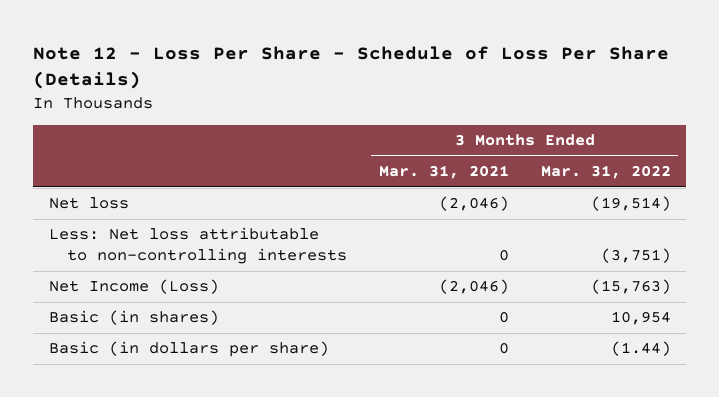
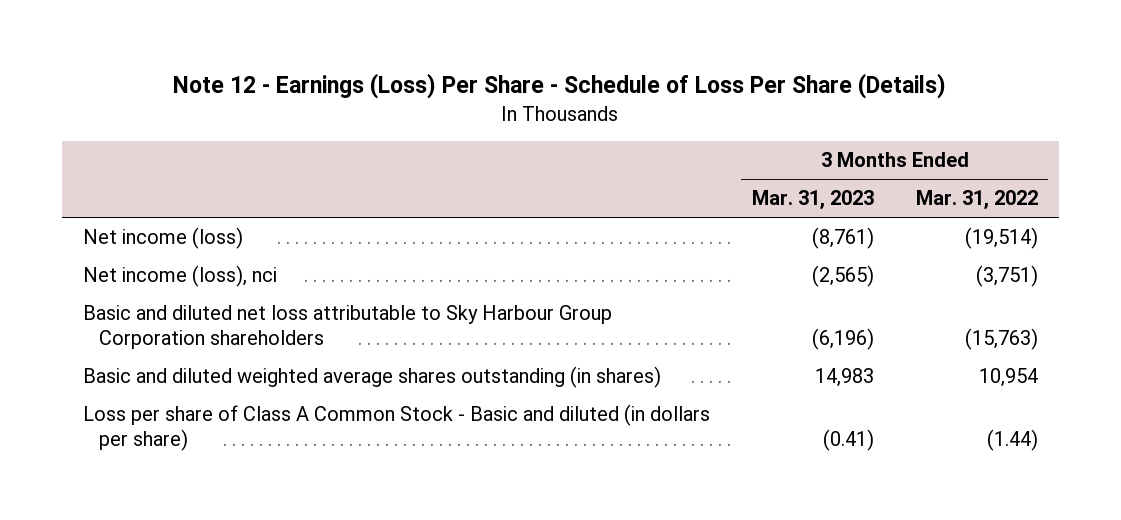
- Note 12 - Loss Per Share - Schedule of Loss Per Share (Details)
+ Note 12 - Earnings (Loss) Per Share - Schedule of Loss Per Share (Details)
- | 3 Months Ended Mar. 31, 2021 | 3 Months Ended Mar. 31, 2022
+ | 3 Months Ended Mar. 31, 2023 | 3 Months Ended Mar. 31, 2022
- Net loss | (2,046) | (19,514)
- Less: Net loss attributable to non-controlling interests | 0 | (3,751)
- Net Income (Loss) | (2,046) | (15,763)
- Basic (in shares) | 0 | 10,954
- Basic (in dollars per share) | 0 | (1.44)
+ Net income (loss) | (8,761) | (19,514)
+ Net income (loss), nci | (2,565) | (3,751)
+ Basic and diluted net loss attributable to Sky Harbour Group Corporation shareholders | (6,196) | (15,763)
+ Basic and diluted weighted average shares outstanding (in shares) | 14,983 | 10,954
+ Loss per share of Class A Common Stock - Basic and diluted (in dollars per share) | (0.41) | (1.44)

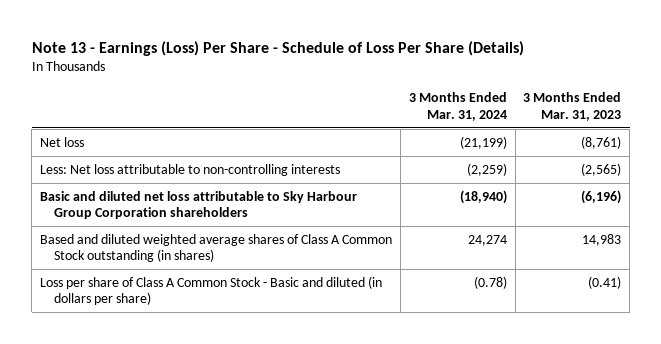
- Note 12 - Earnings (Loss) Per Share - Schedule of Loss Per Share (Details)
+ Note 13 - Earnings (Loss) Per Share - Schedule of Loss Per Share (Details)
- | 3 Months Ended Mar. 31, 2023 | 3 Months Ended Mar. 31, 2022
+ | 3 Months Ended Mar. 31, 2024 | 3 Months Ended Mar. 31, 2023
- Net income (loss) | (8,761) | (19,514)
- Net income (loss), nci | (2,565) | (3,751)
+ Net loss | (21,199) | (8,761)
+ Less: Net loss attributable to non-controlling interests | (2,259) | (2,565)
- Basic and diluted weighted average shares outstanding (in shares) | 14,983 | 10,954
+ Based and diluted weighted average shares of Class A Common Stock outstanding (in shares) | 24,274 | 14,983

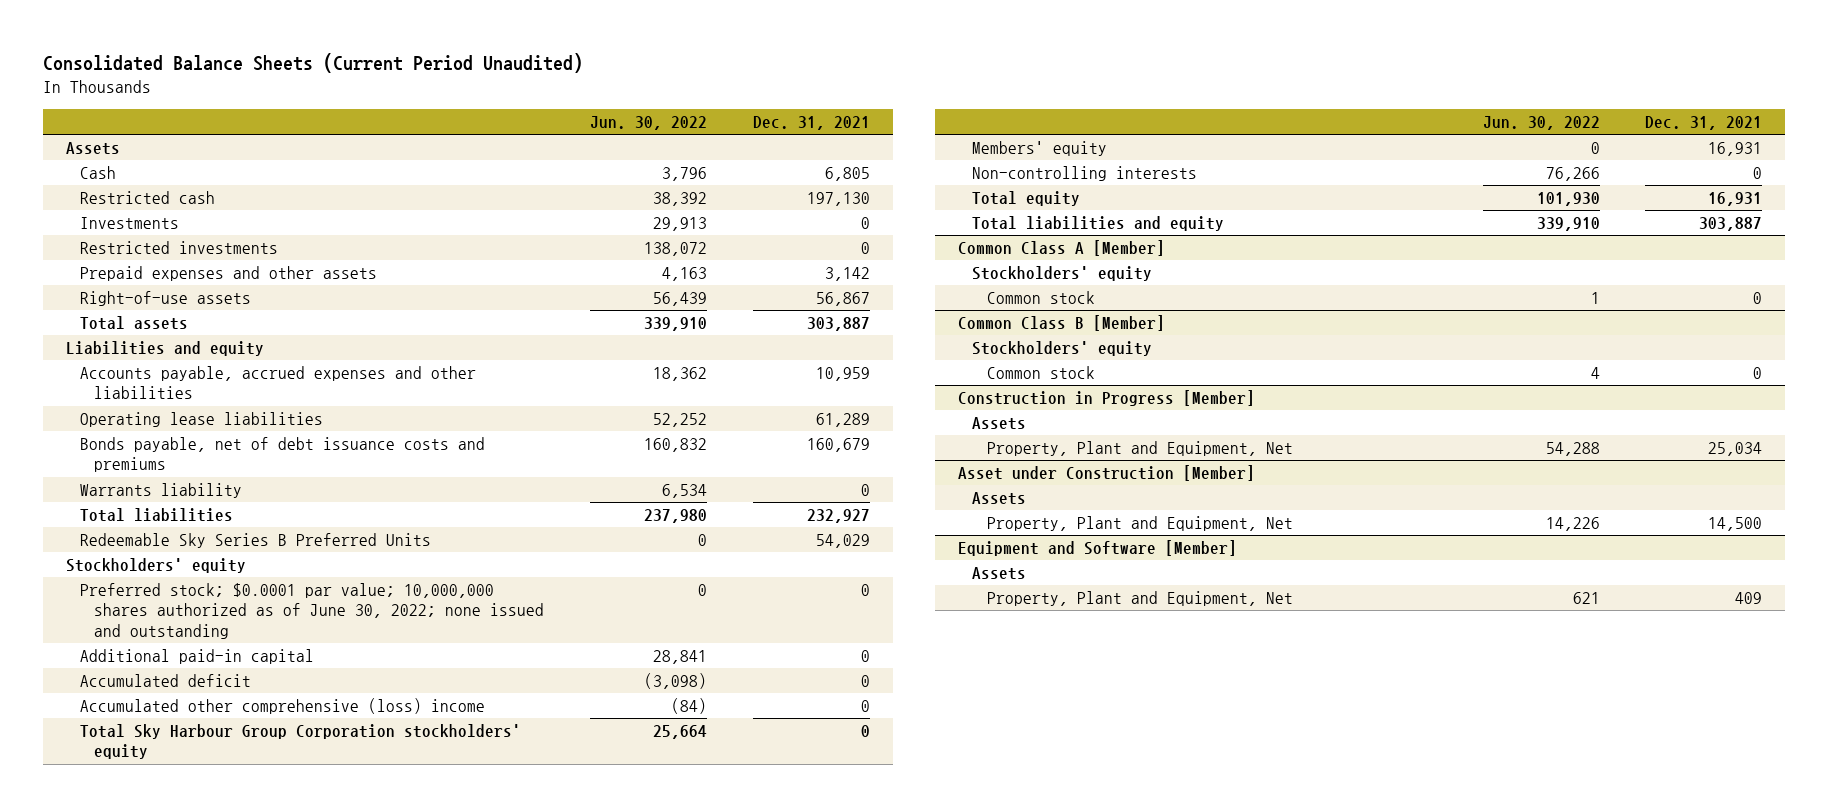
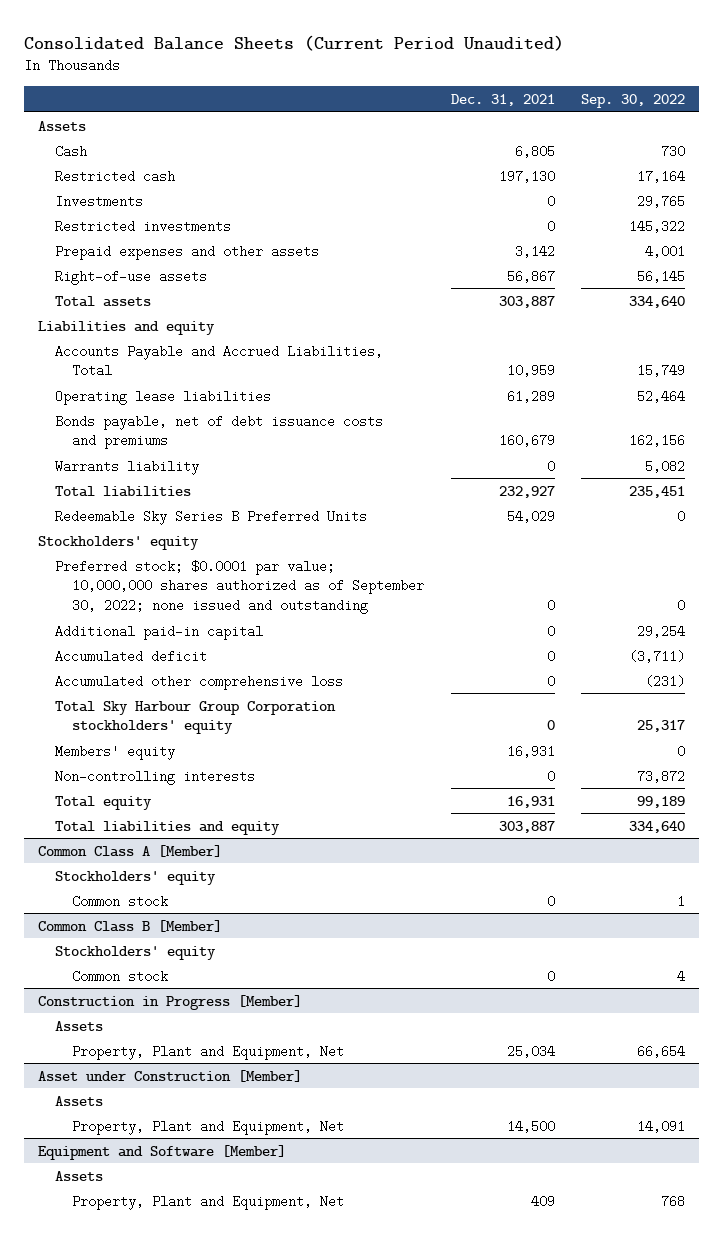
- | Jun. 30, 2022 | Dec. 31, 2021
+ | Dec. 31, 2021 | Sep. 30, 2022
- Accounts payable, accrued expenses and other liabilities | 18,362 | 10,959
+ Accounts Payable and Accrued Liabilities, Total | 10,959 | 15,749
- Preferred stock; $0.0001 par value; 10,000,000 shares authorized as of June 30, 2022; none issued and outstanding | 0 | 0
+ Preferred stock; $0.0001 par value; 10,000,000 shares authorized as of September 30, 2022; none issued and outstanding | 0 | 0
- Accumulated other comprehensive (loss) income | (84) | 0
+ Accumulated other comprehensive loss | 0 | (231)

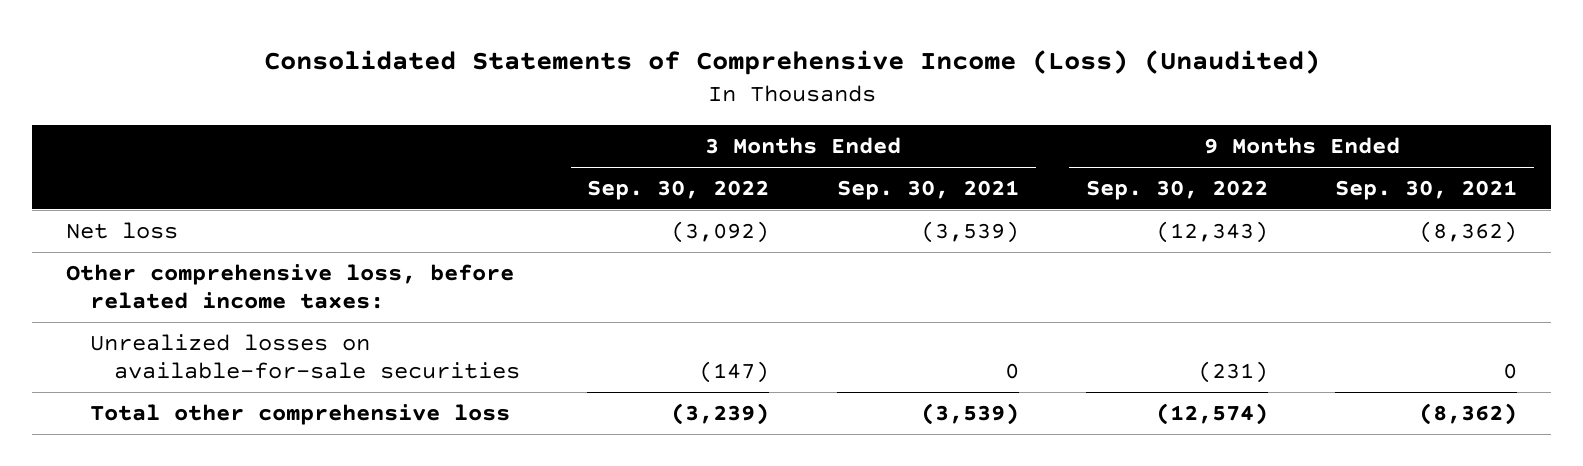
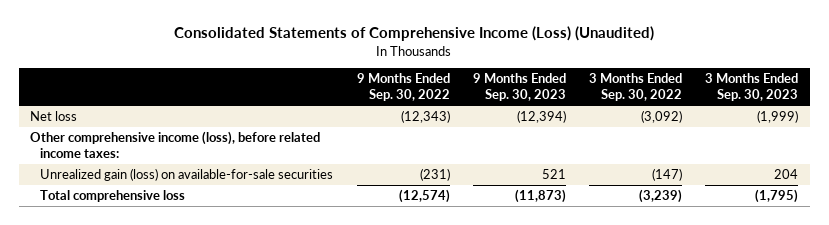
- | 3 Months Ended Sep. 30, 2022 | 3 Months Ended Sep. 30, 2021 | 9 Months Ended Sep. 30, 2022 | 9 Months Ended Sep. 30, 2021
+ | 9 Months Ended Sep. 30, 2022 | 9 Months Ended Sep. 30, 2023 | 3 Months Ended Sep. 30, 2022 | 3 Months Ended Sep. 30, 2023
- Other comprehensive loss, before related income taxes:
- Unrealized losses on available-for-sale securities | (147) | 0 | (231) | 0
- Total other comprehensive loss | (3,239) | (3,539) | (12,574) | (8,362)
+ Other comprehensive income (loss), before related income taxes:
+ Unrealized gain (loss) on available-for-sale securities | (231) | 521 | (147) | 204
+ Total comprehensive loss | (12,574) | (11,873) | (3,239) | (1,795)

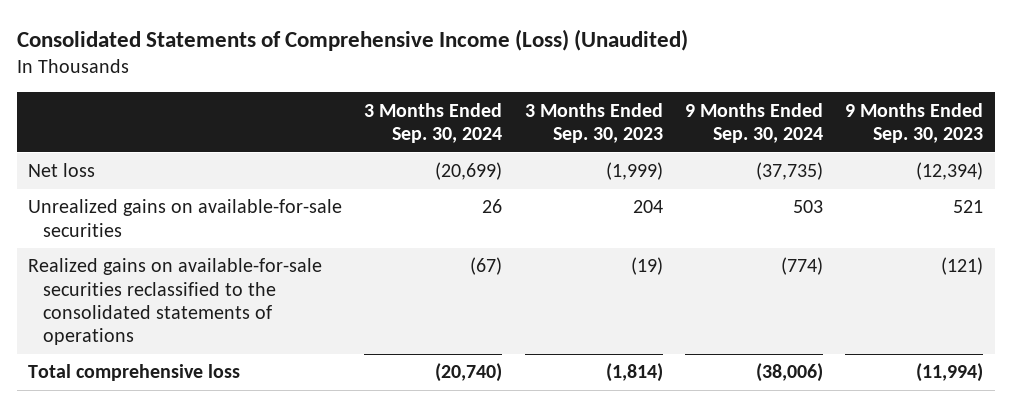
- | 9 Months Ended Sep. 30, 2022 | 9 Months Ended Sep. 30, 2023 | 3 Months Ended Sep. 30, 2022 | 3 Months Ended Sep. 30, 2023
+ | 3 Months Ended Sep. 30, 2024 | 3 Months Ended Sep. 30, 2023 | 9 Months Ended Sep. 30, 2024 | 9 Months Ended Sep. 30, 2023
- Other comprehensive income (loss), before related income taxes:
- Unrealized gain (loss) on available-for-sale securities | (231) | 521 | (147) | 204
- Total comprehensive loss | (12,574) | (11,873) | (3,239) | (1,795)
+ Unrealized gains on available-for-sale securities | 26 | 204 | 503 | 521
+ Realized gains on available-for-sale securities reclassified to the consolidated statements of operations | (67) | (19) | (774) | (121)
+ Total comprehensive loss | (20,740) | (1,814) | (38,006) | (11,994)

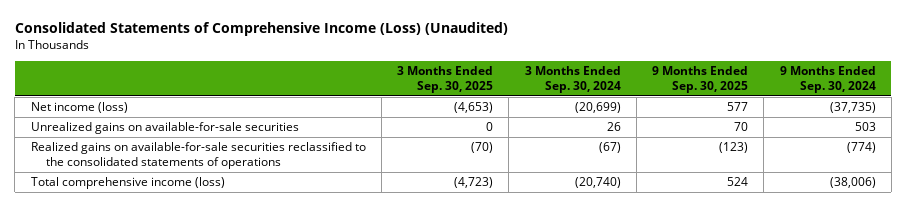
- | 3 Months Ended Sep. 30, 2024 | 3 Months Ended Sep. 30, 2023 | 9 Months Ended Sep. 30, 2024 | 9 Months Ended Sep. 30, 2023
+ | 3 Months Ended Sep. 30, 2025 | 3 Months Ended Sep. 30, 2024 | 9 Months Ended Sep. 30, 2025 | 9 Months Ended Sep. 30, 2024
- Net loss | (20,699) | (1,999) | (37,735) | (12,394)
+ Net income (loss) | (4,653) | (20,699) | 577 | (37,735)
- Total comprehensive loss | (20,740) | (1,814) | (38,006) | (11,994)
+ Total comprehensive income (loss) | (4,723) | (20,740) | 524 | (38,006)

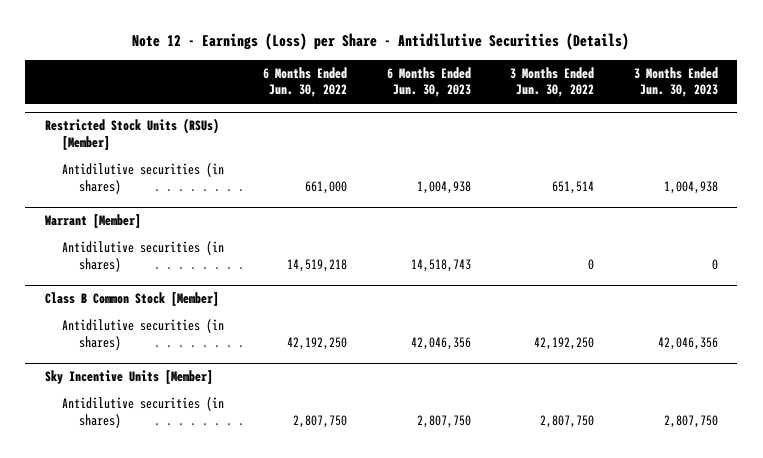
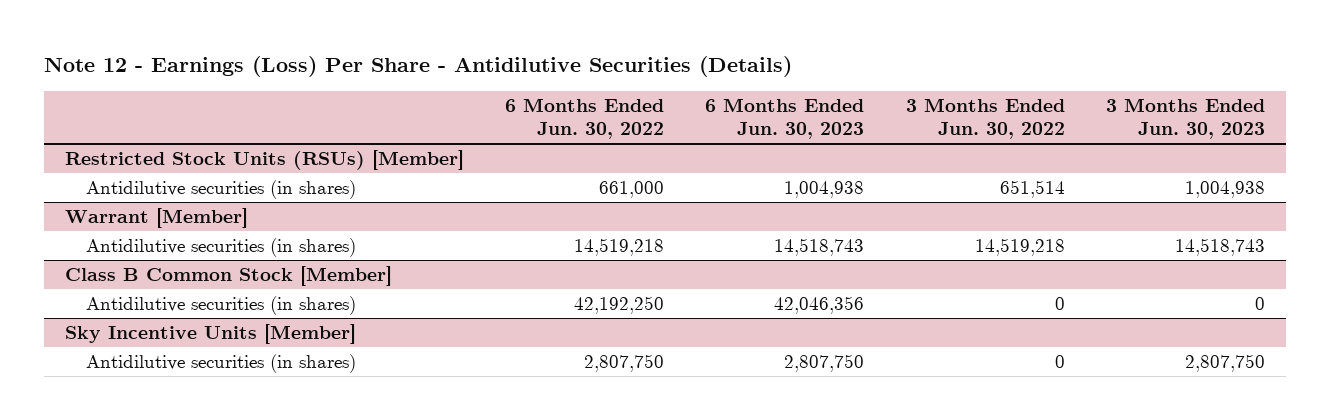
- Note 12 - Earnings (Loss) per Share - Antidilutive Securities (Details)
+ Note 12 - Earnings (Loss) Per Share - Antidilutive Securities (Details)
@ Warrant [Member]
- Antidilutive securities (in shares) | 14,519,218 | 14,518,743 | 0 | 0
+ Antidilutive securities (in shares) | 14,519,218 | 14,518,743 | 14,519,218 | 14,518,743
@ Class B Common Stock [Member]
- Antidilutive securities (in shares) | 42,192,250 | 42,046,356 | 42,192,250 | 42,046,356
+ Antidilutive securities (in shares) | 42,192,250 | 42,046,356 | 0 | 0
@ Sky Incentive Units [Member]
- Antidilutive securities (in shares) | 2,807,750 | 2,807,750 | 2,807,750 | 2,807,750
+ Antidilutive securities (in shares) | 2,807,750 | 2,807,750 | 0 | 2,807,750

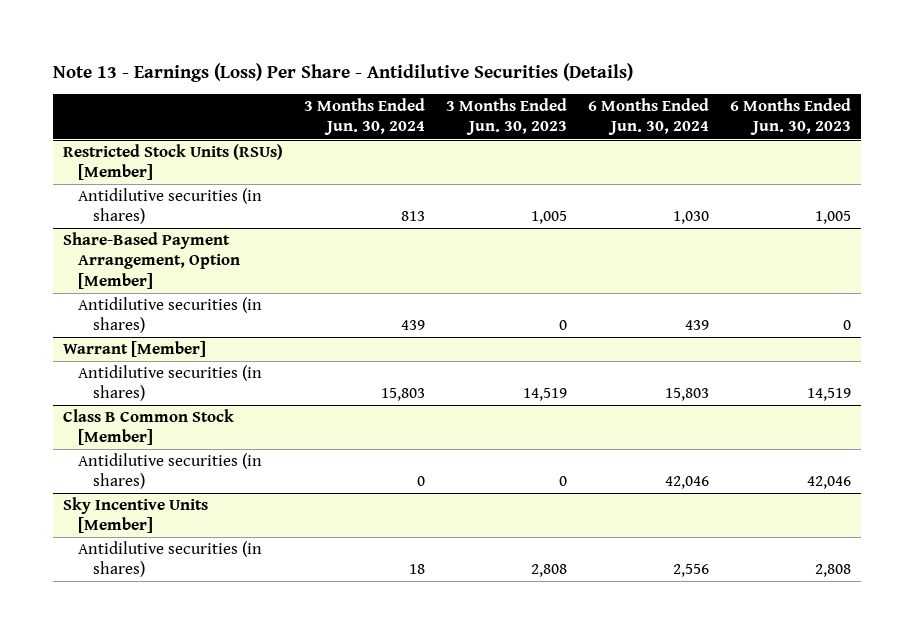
- Note 12 - Earnings (Loss) Per Share - Antidilutive Securities (Details)
+ Note 13 - Earnings (Loss) Per Share - Antidilutive Securities (Details)
- | 6 Months Ended Jun. 30, 2022 | 6 Months Ended Jun. 30, 2023 | 3 Months Ended Jun. 30, 2022 | 3 Months Ended Jun. 30, 2023
+ | 3 Months Ended Jun. 30, 2024 | 3 Months Ended Jun. 30, 2023 | 6 Months Ended Jun. 30, 2024 | 6 Months Ended Jun. 30, 2023
@ Restricted Stock Units (RSUs) [Member]
- Antidilutive securities (in shares) | 661,000 | 1,004,938 | 651,514 | 1,004,938
+ Antidilutive securities (in shares) | 813 | 1,005 | 1,030 | 1,005
+ Share-Based Payment Arrangement, Option [Member]
+ Antidilutive securities (in shares) | 439 | 0 | 439 | 0
@ Warrant [Member]
- Antidilutive securities (in shares) | 14,519,218 | 14,518,743 | 14,519,218 | 14,518,743
+ Antidilutive securities (in shares) | 15,803 | 14,519 | 15,803 | 14,519
@ Class B Common Stock [Member]
- Antidilutive securities (in shares) | 42,192,250 | 42,046,356 | 0 | 0
+ Antidilutive securities (in shares) | 0 | 0 | 42,046 | 42,046
@ Sky Incentive Units [Member]
- Antidilutive securities (in shares) | 2,807,750 | 2,807,750 | 0 | 2,807,750
+ Antidilutive securities (in shares) | 18 | 2,808 | 2,556 | 2,808

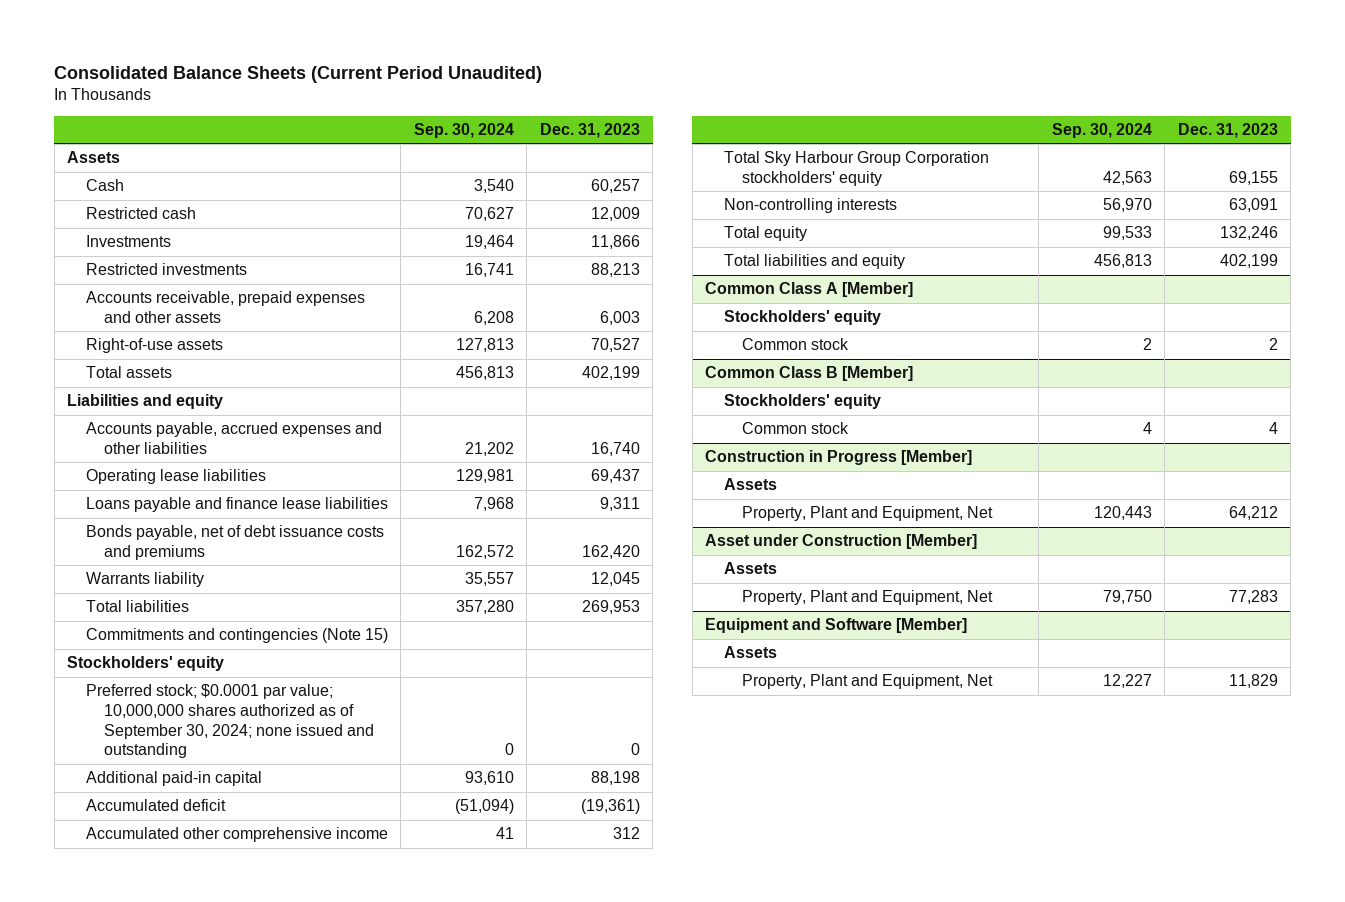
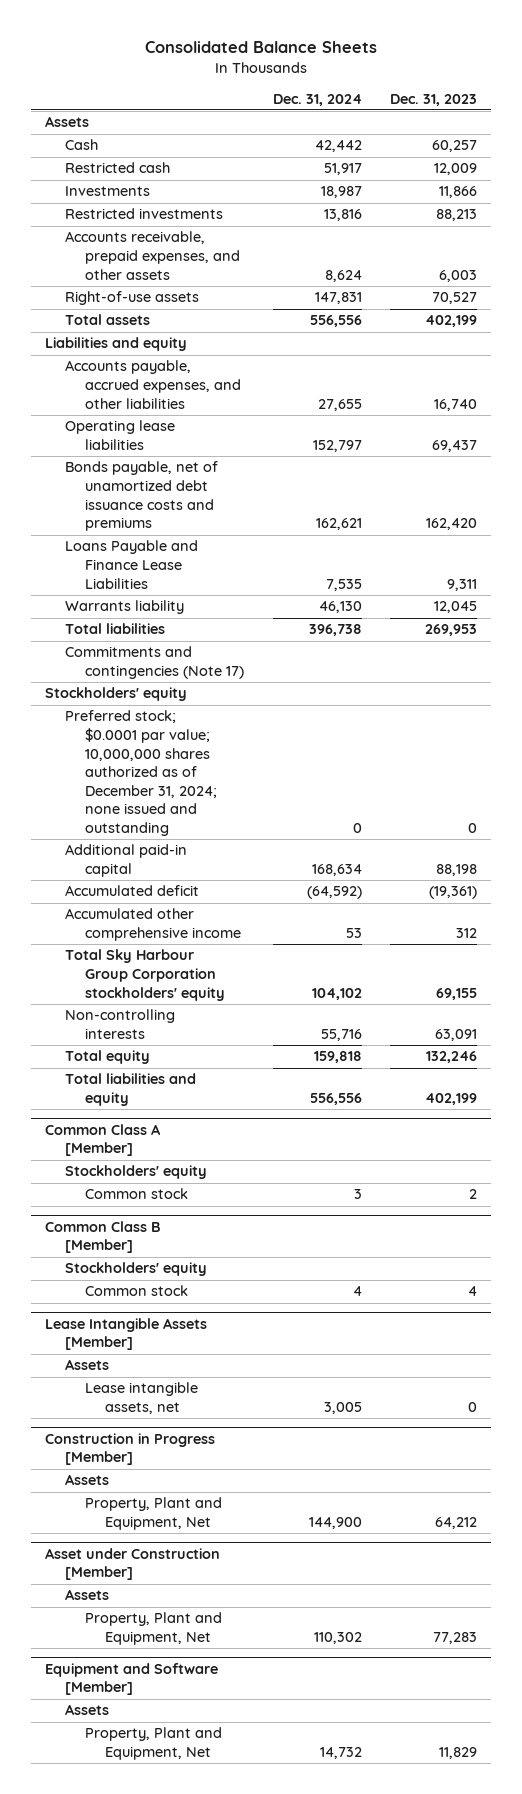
- Consolidated Balance Sheets (Current Period Unaudited)
+ Consolidated Balance Sheets
- | Sep. 30, 2024 | Dec. 31, 2023
+ | Dec. 31, 2024 | Dec. 31, 2023
- Accounts receivable, prepaid expenses and other assets | 6,208 | 6,003
+ Accounts receivable, prepaid expenses, and other assets | 8,624 | 6,003
- Accounts payable, accrued expenses and other liabilities | 21,202 | 16,740
+ Accounts payable, accrued expenses, and other liabilities | 27,655 | 16,740
- Loans payable and finance lease liabilities | 7,968 | 9,311
- Bonds payable, net of debt issuance costs and premiums | 162,572 | 162,420
+ Bonds payable, net of unamortized debt issuance costs and premiums | 162,621 | 162,420
+ Loans Payable and Finance Lease Liabilities | 7,535 | 9,311
- Commitments and contingencies (Note 15)
+ Commitments and contingencies (Note 17)
- Preferred stock; $0.0001 par value; 10,000,000 shares authorized as of September 30, 2024; none issued and outstanding | 0 | 0
+ Preferred stock; $0.0001 par value; 10,000,000 shares authorized as of December 31, 2024; none issued and outstanding | 0 | 0
+ Lease Intangible Assets [Member]
+ Assets
+ Lease intangible assets, net | 3,005 | 0

